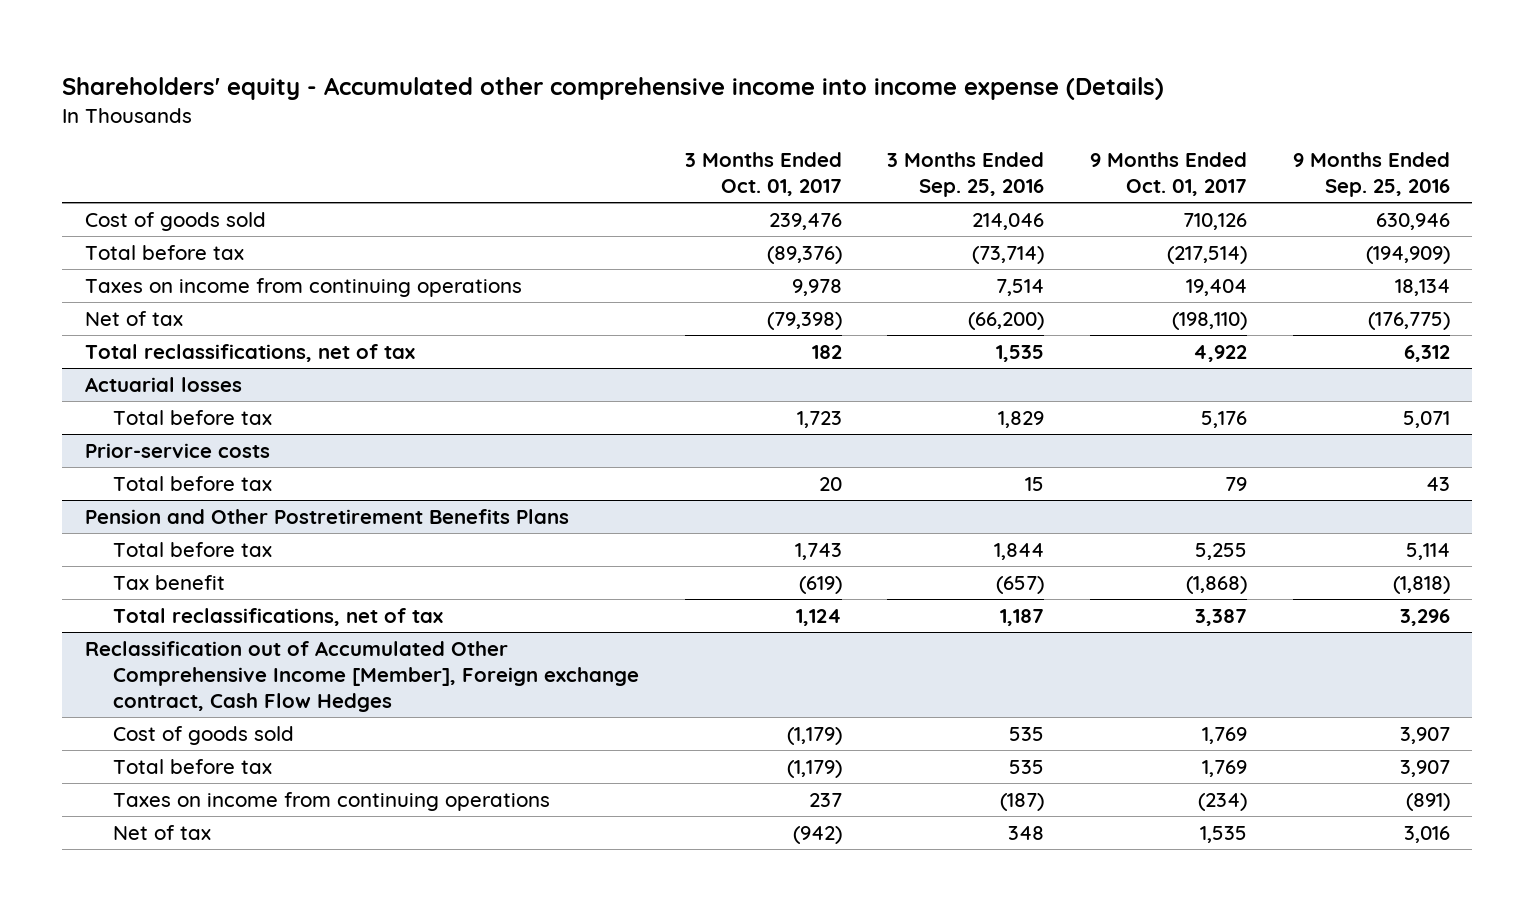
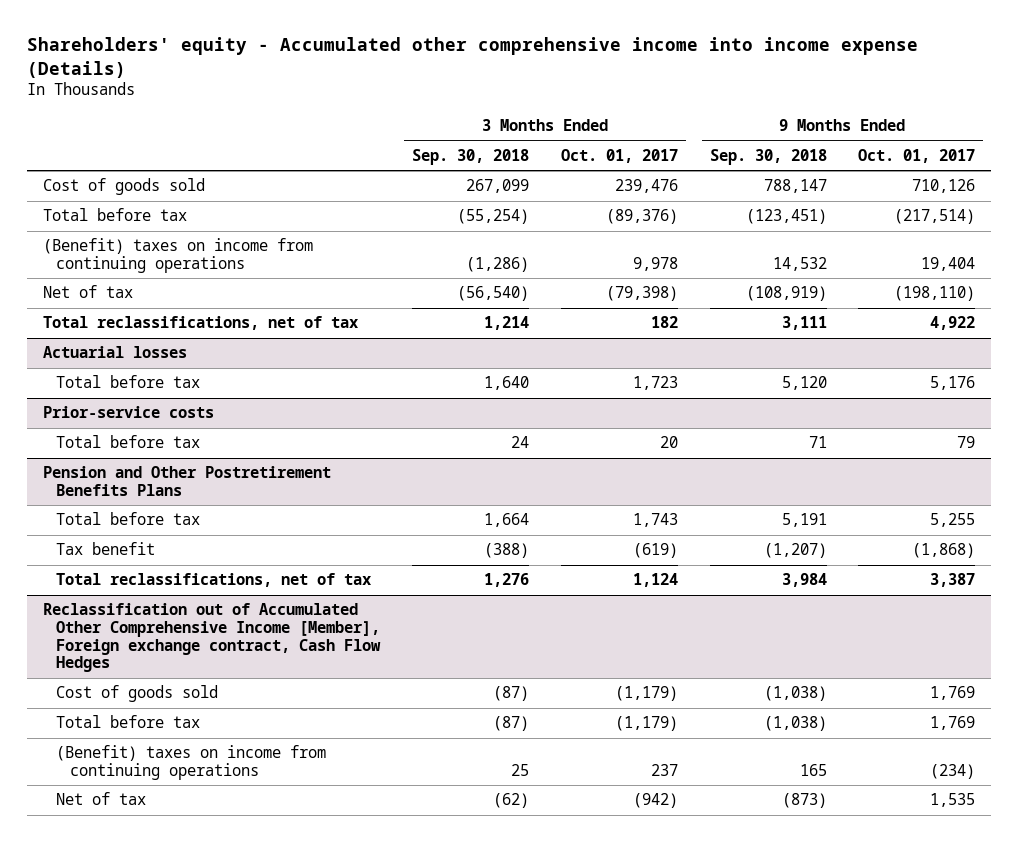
- | 3 Months Ended Oct. 01, 2017 | 3 Months Ended Sep. 25, 2016 | 9 Months Ended Oct. 01, 2017 | 9 Months Ended Sep. 25, 2016
+ | 3 Months Ended Sep. 30, 2018 | 3 Months Ended Oct. 01, 2017 | 9 Months Ended Sep. 30, 2018 | 9 Months Ended Oct. 01, 2017
- Taxes on income from continuing operations | 9,978 | 7,514 | 19,404 | 18,134
+ (Benefit) taxes on income from continuing operations | (1,286) | 9,978 | 14,532 | 19,404
@ Reclassification out of Accumulated Other Comprehensive Income [Member], Foreign exchange contract, Cash Flow Hedges
- Taxes on income from continuing operations | 237 | (187) | (234) | (891)
+ (Benefit) taxes on income from continuing operations | 25 | 237 | 165 | (234)

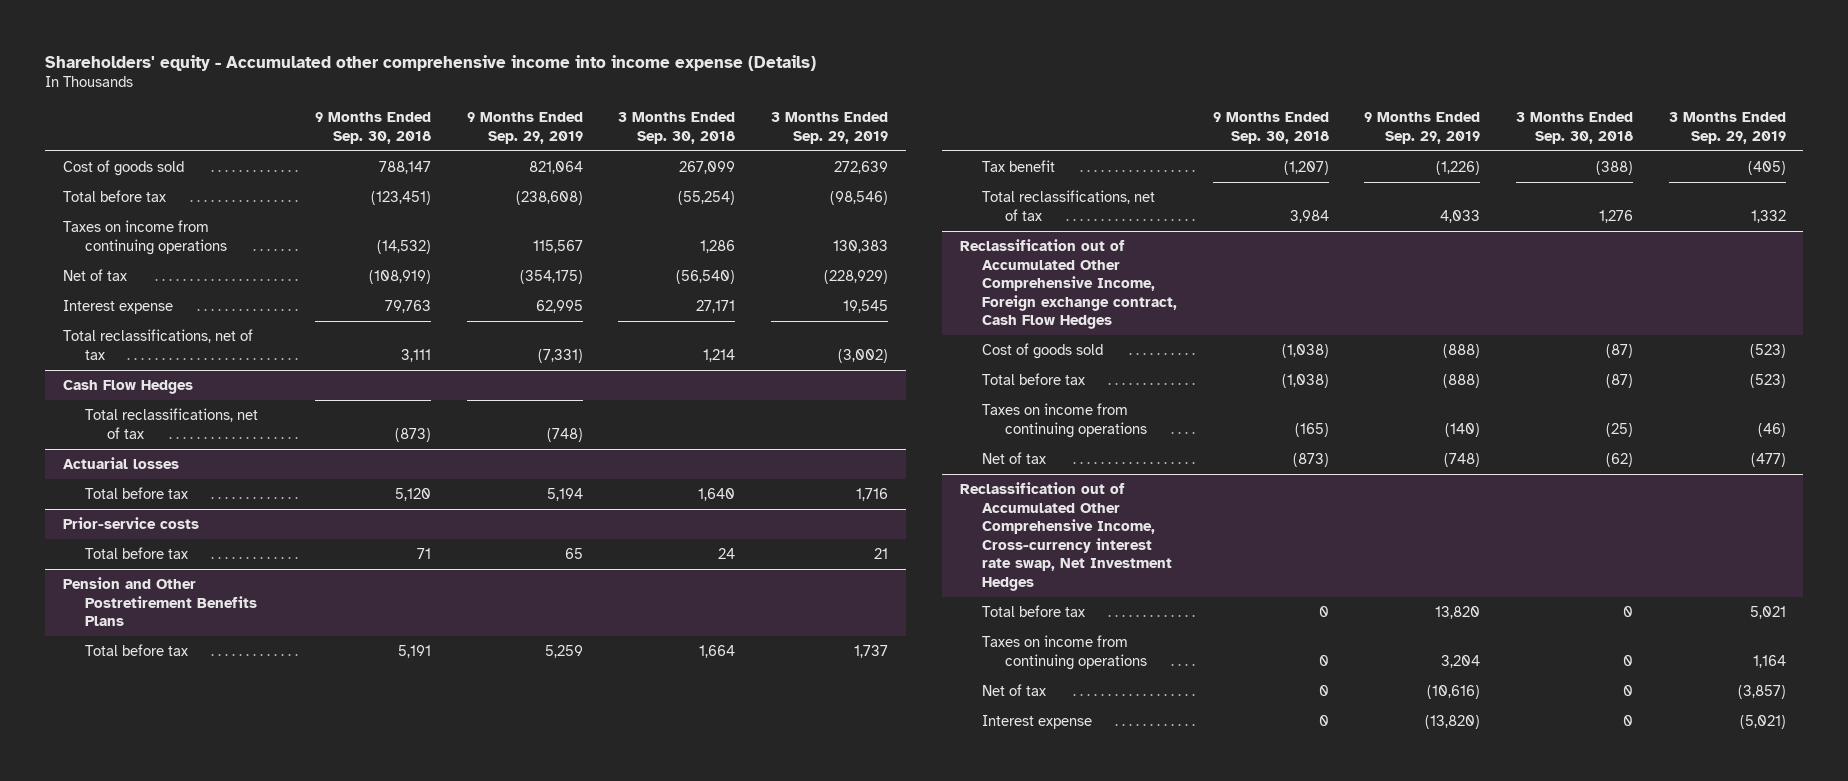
- | 3 Months Ended Sep. 30, 2018 | 3 Months Ended Oct. 01, 2017 | 9 Months Ended Sep. 30, 2018 | 9 Months Ended Oct. 01, 2017
+ | 9 Months Ended Sep. 30, 2018 | 9 Months Ended Sep. 29, 2019 | 3 Months Ended Sep. 30, 2018 | 3 Months Ended Sep. 29, 2019
- (Benefit) taxes on income from continuing operations | (1,286) | 9,978 | 14,532 | 19,404
+ Taxes on income from continuing operations | (14,532) | 115,567 | 1,286 | 130,383
+ Interest expense | 79,763 | 62,995 | 27,171 | 19,545
+ Cash Flow Hedges
+ Total reclassifications, net of tax | (873) | (748) | |
- Reclassification out of Accumulated Other Comprehensive Income [Member], Foreign exchange contract, Cash Flow Hedges
+ Reclassification out of Accumulated Other Comprehensive Income, Foreign exchange contract, Cash Flow Hedges
- (Benefit) taxes on income from continuing operations | 25 | 237 | 165 | (234)
+ Taxes on income from continuing operations | (165) | (140) | (25) | (46)
+ Reclassification out of Accumulated Other Comprehensive Income, Cross-currency interest rate swap, Net Investment Hedges
+ Total before tax | 0 | 13,820 | 0 | 5,021
+ Taxes on income from continuing operations | 0 | 3,204 | 0 | 1,164
+ Net of tax | 0 | (10,616) | 0 | (3,857)
+ Interest expense | 0 | (13,820) | 0 | (5,021)

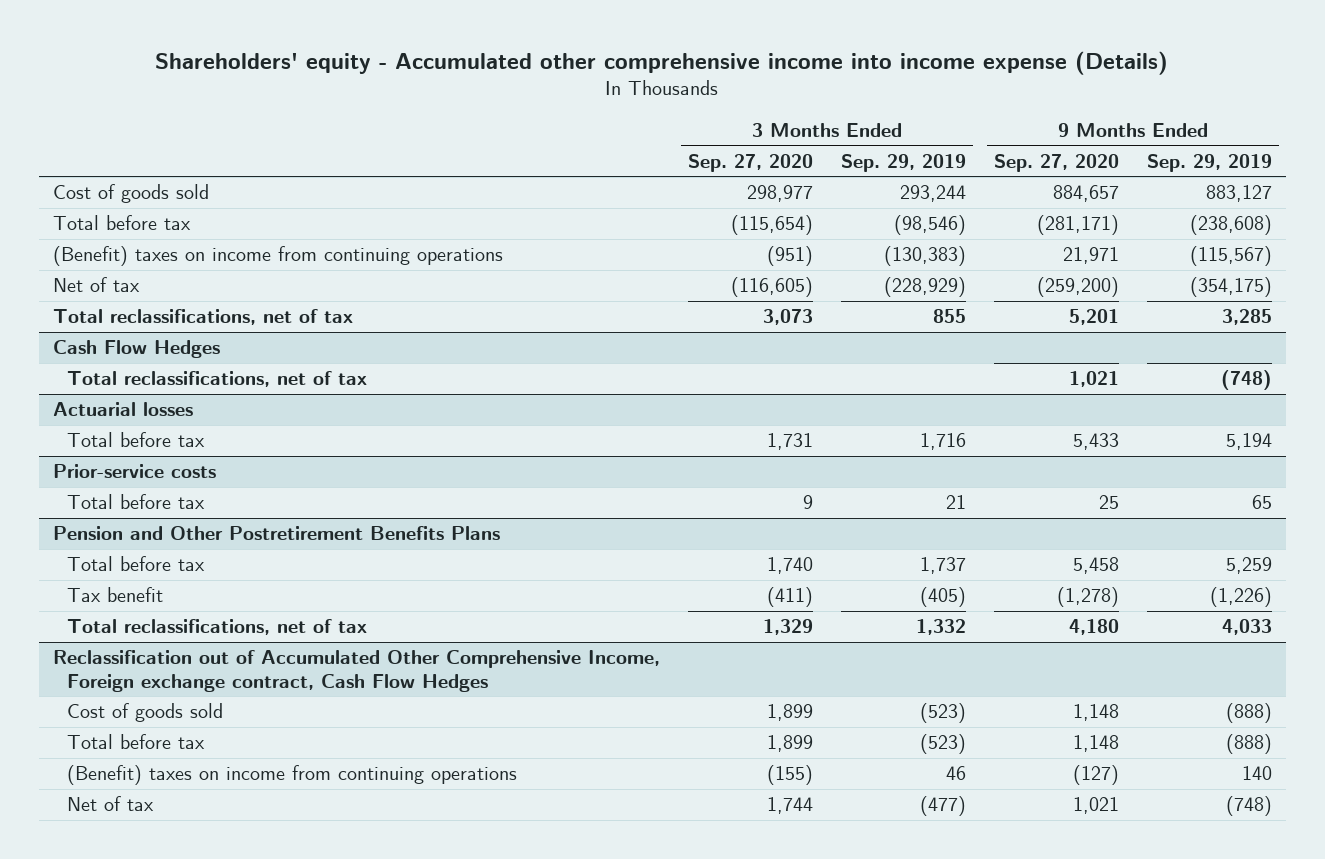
- | 9 Months Ended Sep. 30, 2018 | 9 Months Ended Sep. 29, 2019 | 3 Months Ended Sep. 30, 2018 | 3 Months Ended Sep. 29, 2019
+ | 3 Months Ended Sep. 27, 2020 | 3 Months Ended Sep. 29, 2019 | 9 Months Ended Sep. 27, 2020 | 9 Months Ended Sep. 29, 2019
- Cost of goods sold | 788,147 | 821,064 | 267,099 | 272,639
+ Cost of goods sold | 298,977 | 293,244 | 884,657 | 883,127
- Taxes on income from continuing operations | (14,532) | 115,567 | 1,286 | 130,383
+ (Benefit) taxes on income from continuing operations | (951) | (130,383) | 21,971 | (115,567)
- Interest expense | 79,763 | 62,995 | 27,171 | 19,545
- Total reclassifications, net of tax | 3,111 | (7,331) | 1,214 | (3,002)
+ Total reclassifications, net of tax | 3,073 | 855 | 5,201 | 3,285
@ Reclassification out of Accumulated Other Comprehensive Income, Foreign exchange contract, Cash Flow Hedges
- Taxes on income from continuing operations | (165) | (140) | (25) | (46)
+ (Benefit) taxes on income from continuing operations | (155) | 46 | (127) | 140
- Reclassification out of Accumulated Other Comprehensive Income, Cross-currency interest rate swap, Net Investment Hedges
- Total before tax | 0 | 13,820 | 0 | 5,021
- Taxes on income from continuing operations | 0 | 3,204 | 0 | 1,164
- Net of tax | 0 | (10,616) | 0 | (3,857)
- Interest expense | 0 | (13,820) | 0 | (5,021)

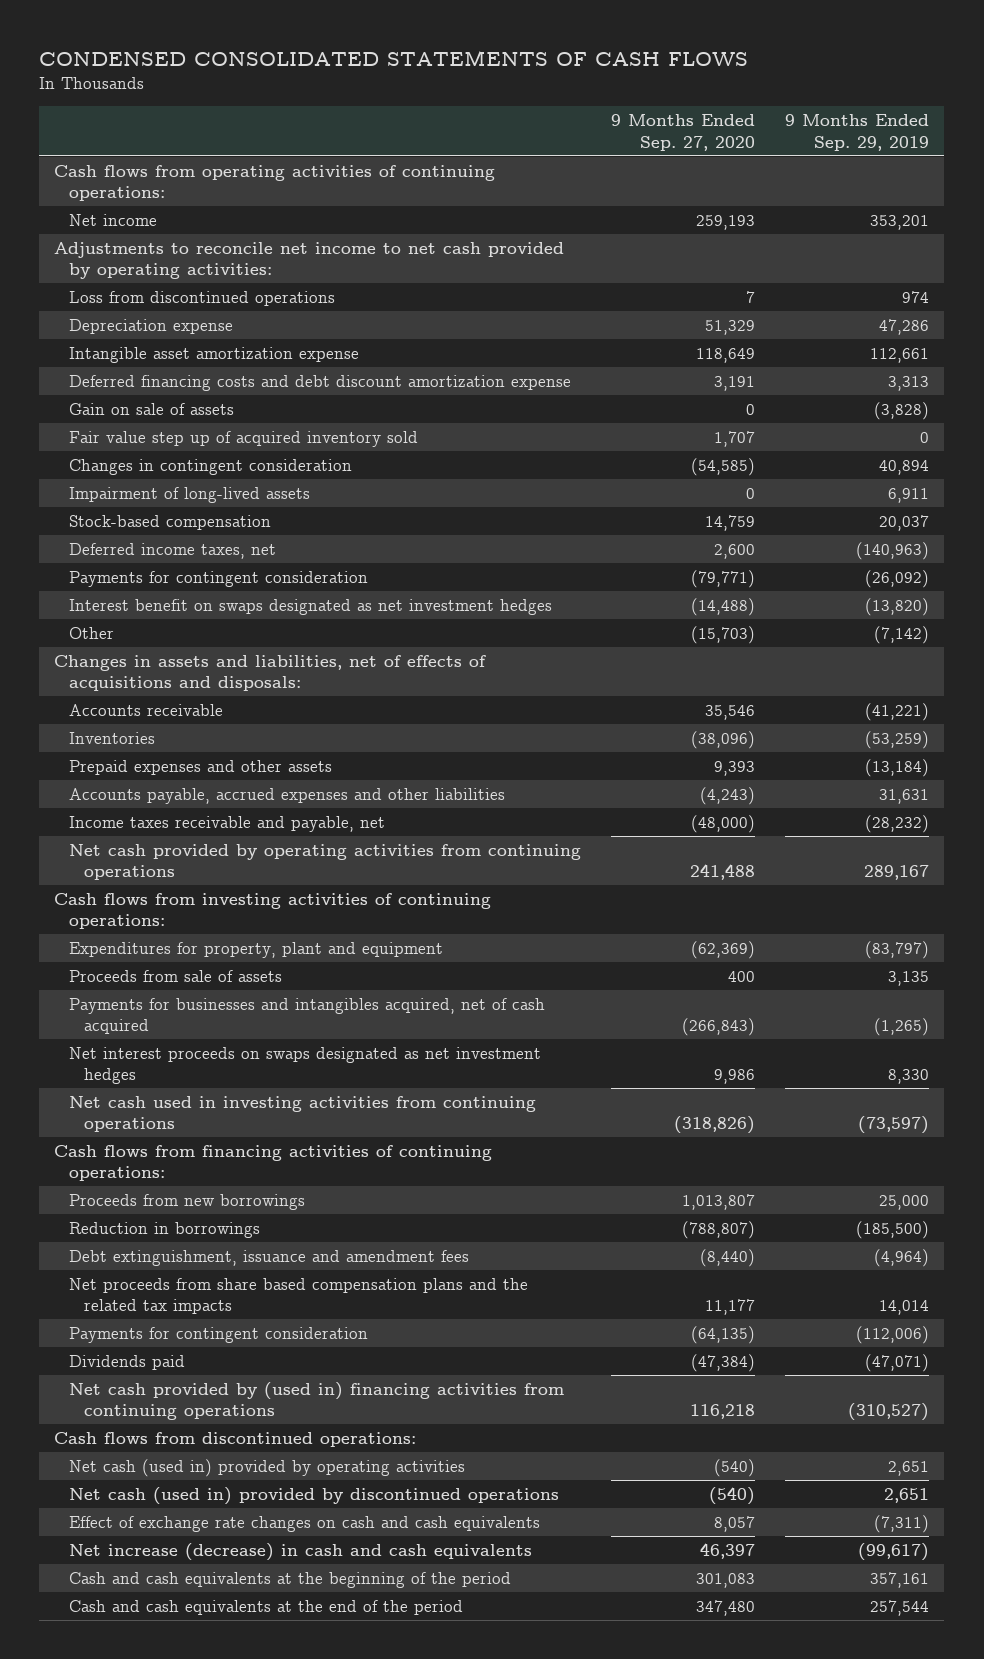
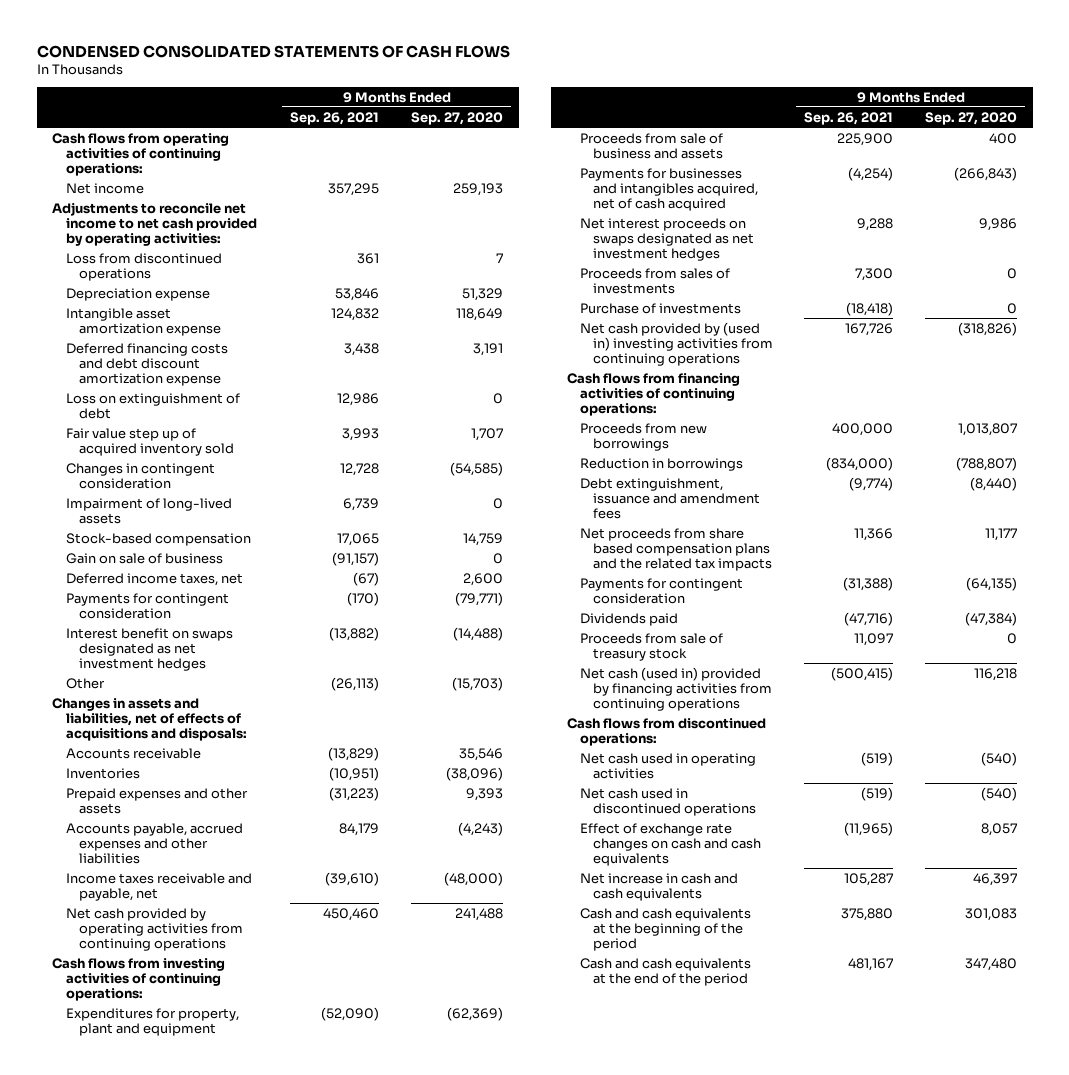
- | 9 Months Ended Sep. 27, 2020 | 9 Months Ended Sep. 29, 2019
+ | 9 Months Ended Sep. 26, 2021 | 9 Months Ended Sep. 27, 2020
- Gain on sale of assets | 0 | (3,828)
+ Loss on extinguishment of debt | 12,986 | 0
+ Gain on sale of business | (91,157) | 0
- Proceeds from sale of assets | 400 | 3,135
+ Proceeds from sale of business and assets | 225,900 | 400
- Net cash used in investing activities from continuing operations | (318,826) | (73,597)
+ Proceeds from sales of investments | 7,300 | 0
+ Purchase of investments | (18,418) | 0
+ Net cash provided by (used in) investing activities from continuing operations | 167,726 | (318,826)
- Net cash provided by (used in) financing activities from continuing operations | 116,218 | (310,527)
+ Proceeds from sale of treasury stock | 11,097 | 0
+ Net cash (used in) provided by financing activities from continuing operations | (500,415) | 116,218
- Net cash (used in) provided by operating activities | (540) | 2,651
- Net cash (used in) provided by discontinued operations | (540) | 2,651
+ Net cash used in operating activities | (519) | (540)
+ Net cash used in discontinued operations | (519) | (540)
- Net increase (decrease) in cash and cash equivalents | 46,397 | (99,617)
+ Net increase in cash and cash equivalents | 105,287 | 46,397

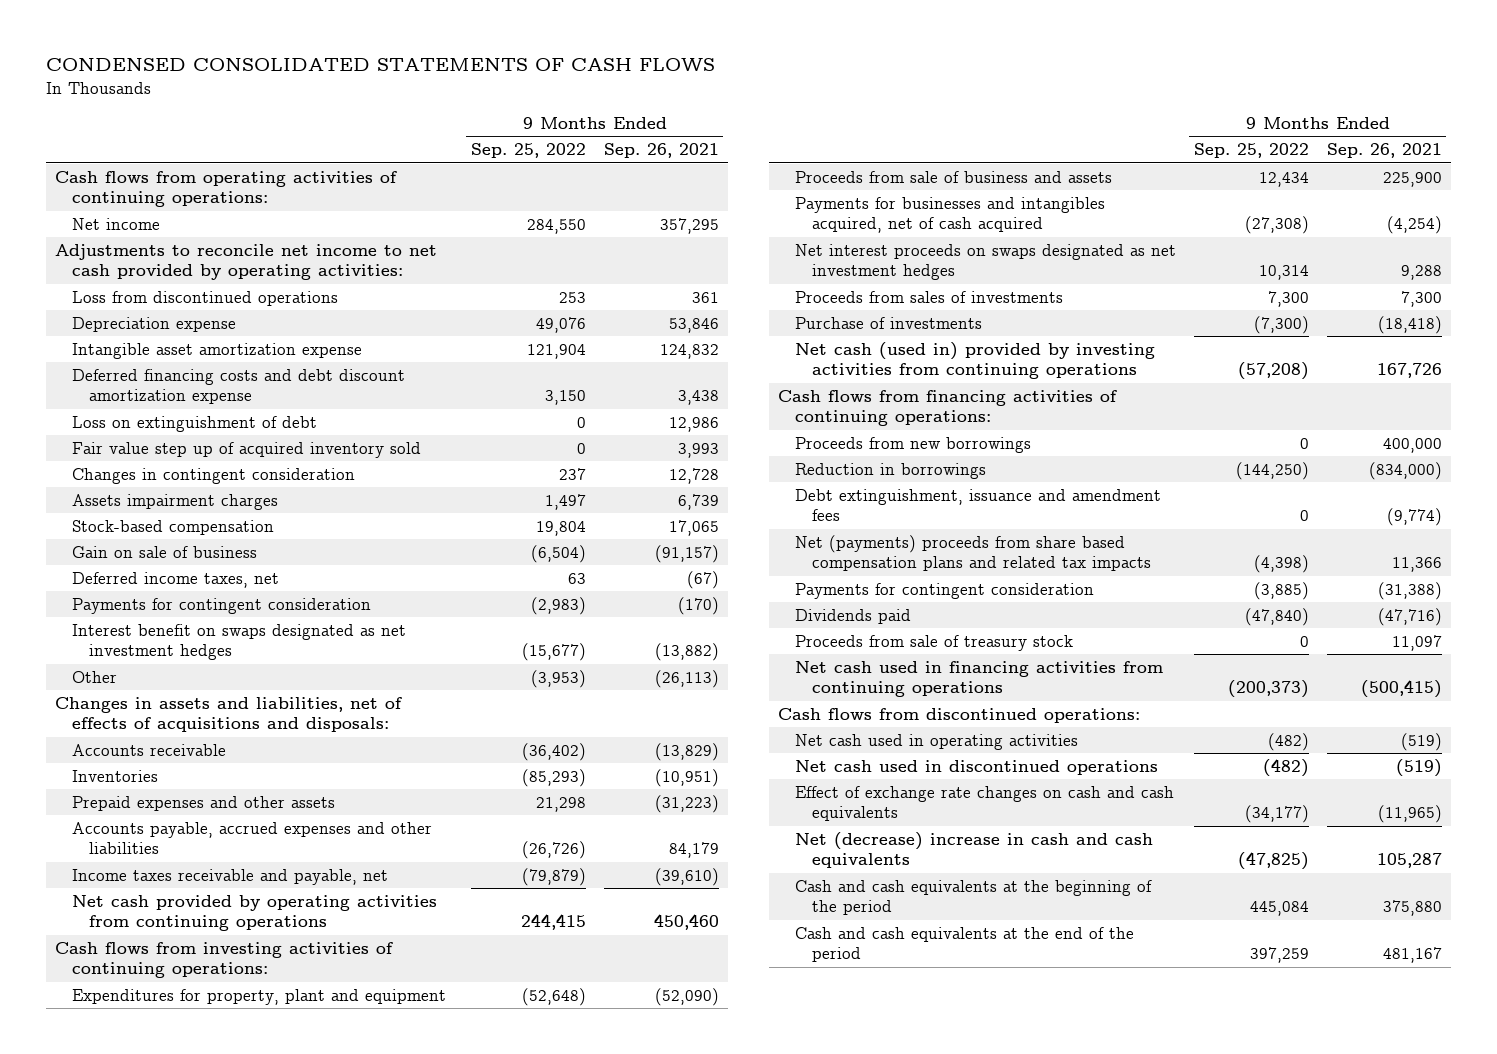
- | 9 Months Ended Sep. 26, 2021 | 9 Months Ended Sep. 27, 2020
+ | 9 Months Ended Sep. 25, 2022 | 9 Months Ended Sep. 26, 2021
- Impairment of long-lived assets | 6,739 | 0
+ Assets impairment charges | 1,497 | 6,739
- Net cash provided by (used in) investing activities from continuing operations | 167,726 | (318,826)
+ Net cash (used in) provided by investing activities from continuing operations | (57,208) | 167,726
- Net proceeds from share based compensation plans and the related tax impacts | 11,366 | 11,177
+ Net (payments) proceeds from share based compensation plans and related tax impacts | (4,398) | 11,366
- Net cash (used in) provided by financing activities from continuing operations | (500,415) | 116,218
+ Net cash used in financing activities from continuing operations | (200,373) | (500,415)
- Net increase in cash and cash equivalents | 105,287 | 46,397
+ Net (decrease) increase in cash and cash equivalents | (47,825) | 105,287

